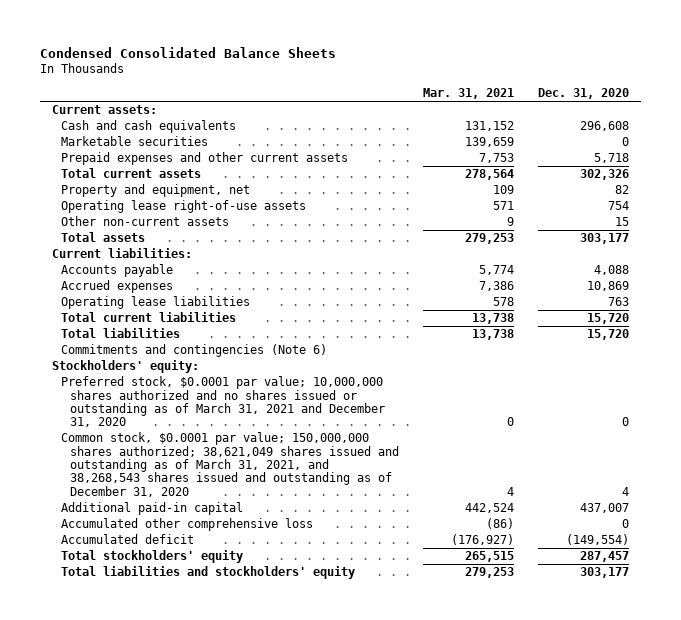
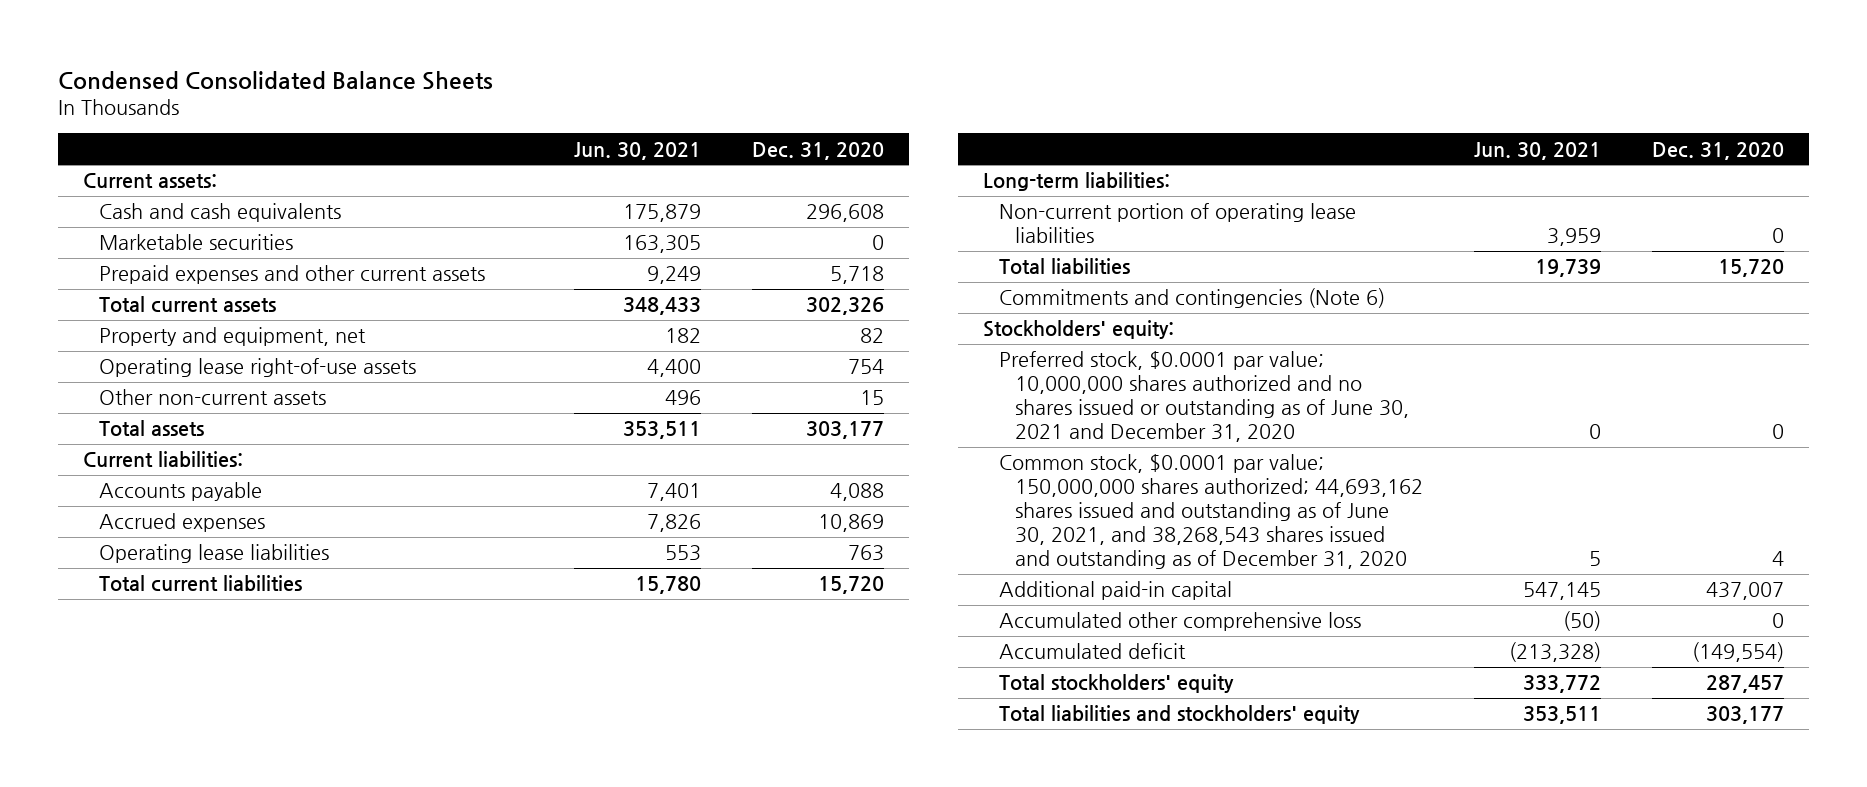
- | Mar. 31, 2021 | Dec. 31, 2020
+ | Jun. 30, 2021 | Dec. 31, 2020
+ Long-term liabilities:
+ Non-current portion of operating lease liabilities | 3,959 | 0
- Preferred stock, $0.0001 par value; 10,000,000 shares authorized and no shares issued or outstanding as of March 31, 2021 and December 31, 2020 | 0 | 0
- Common stock, $0.0001 par value; 150,000,000 shares authorized; 38,621,049 shares issued and outstanding as of March 31, 2021, and 38,268,543 shares issued and outstanding as of December 31, 2020 | 4 | 4
+ Preferred stock, $0.0001 par value; 10,000,000 shares authorized and no shares issued or outstanding as of June 30, 2021 and December 31, 2020 | 0 | 0
+ Common stock, $0.0001 par value; 150,000,000 shares authorized; 44,693,162 shares issued and outstanding as of June 30, 2021, and 38,268,543 shares issued and outstanding as of December 31, 2020 | 5 | 4

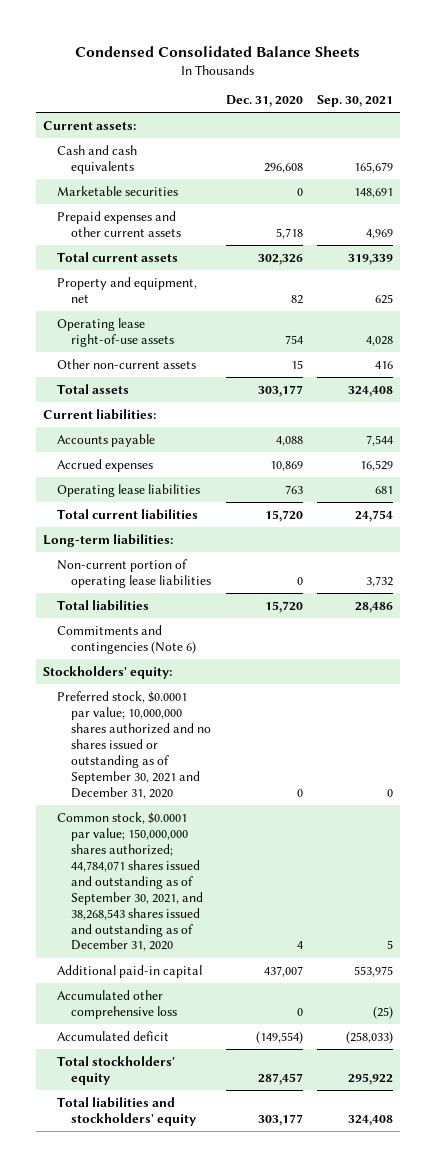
- | Jun. 30, 2021 | Dec. 31, 2020
+ | Dec. 31, 2020 | Sep. 30, 2021
- Preferred stock, $0.0001 par value; 10,000,000 shares authorized and no shares issued or outstanding as of June 30, 2021 and December 31, 2020 | 0 | 0
- Common stock, $0.0001 par value; 150,000,000 shares authorized; 44,693,162 shares issued and outstanding as of June 30, 2021, and 38,268,543 shares issued and outstanding as of December 31, 2020 | 5 | 4
+ Preferred stock, $0.0001 par value; 10,000,000 shares authorized and no shares issued or outstanding as of September 30, 2021 and December 31, 2020 | 0 | 0
+ Common stock, $0.0001 par value; 150,000,000 shares authorized; 44,784,071 shares issued and outstanding as of September 30, 2021, and 38,268,543 shares issued and outstanding as of December 31, 2020 | 4 | 5

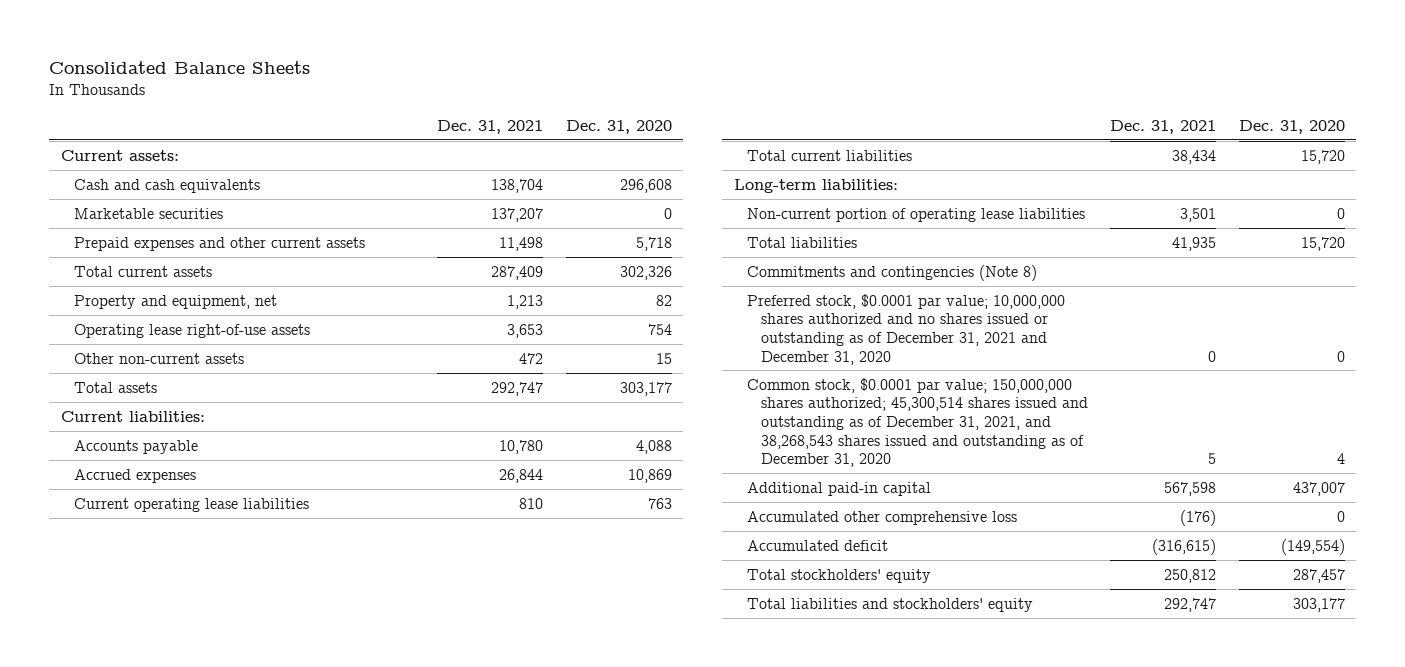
- Condensed Consolidated Balance Sheets
+ Consolidated Balance Sheets
- | Dec. 31, 2020 | Sep. 30, 2021
+ | Dec. 31, 2021 | Dec. 31, 2020
- Operating lease liabilities | 763 | 681
+ Current operating lease liabilities | 810 | 763
- Commitments and contingencies (Note 6)
- Stockholders' equity:
- Preferred stock, $0.0001 par value; 10,000,000 shares authorized and no shares issued or outstanding as of September 30, 2021 and December 31, 2020 | 0 | 0
- Common stock, $0.0001 par value; 150,000,000 shares authorized; 44,784,071 shares issued and outstanding as of September 30, 2021, and 38,268,543 shares issued and outstanding as of December 31, 2020 | 4 | 5
+ Commitments and contingencies (Note 8)
+ Preferred stock, $0.0001 par value; 10,000,000 shares authorized and no shares issued or outstanding as of December 31, 2021 and December 31, 2020 | 0 | 0
+ Common stock, $0.0001 par value; 150,000,000 shares authorized; 45,300,514 shares issued and outstanding as of December 31, 2021, and 38,268,543 shares issued and outstanding as of December 31, 2020 | 5 | 4

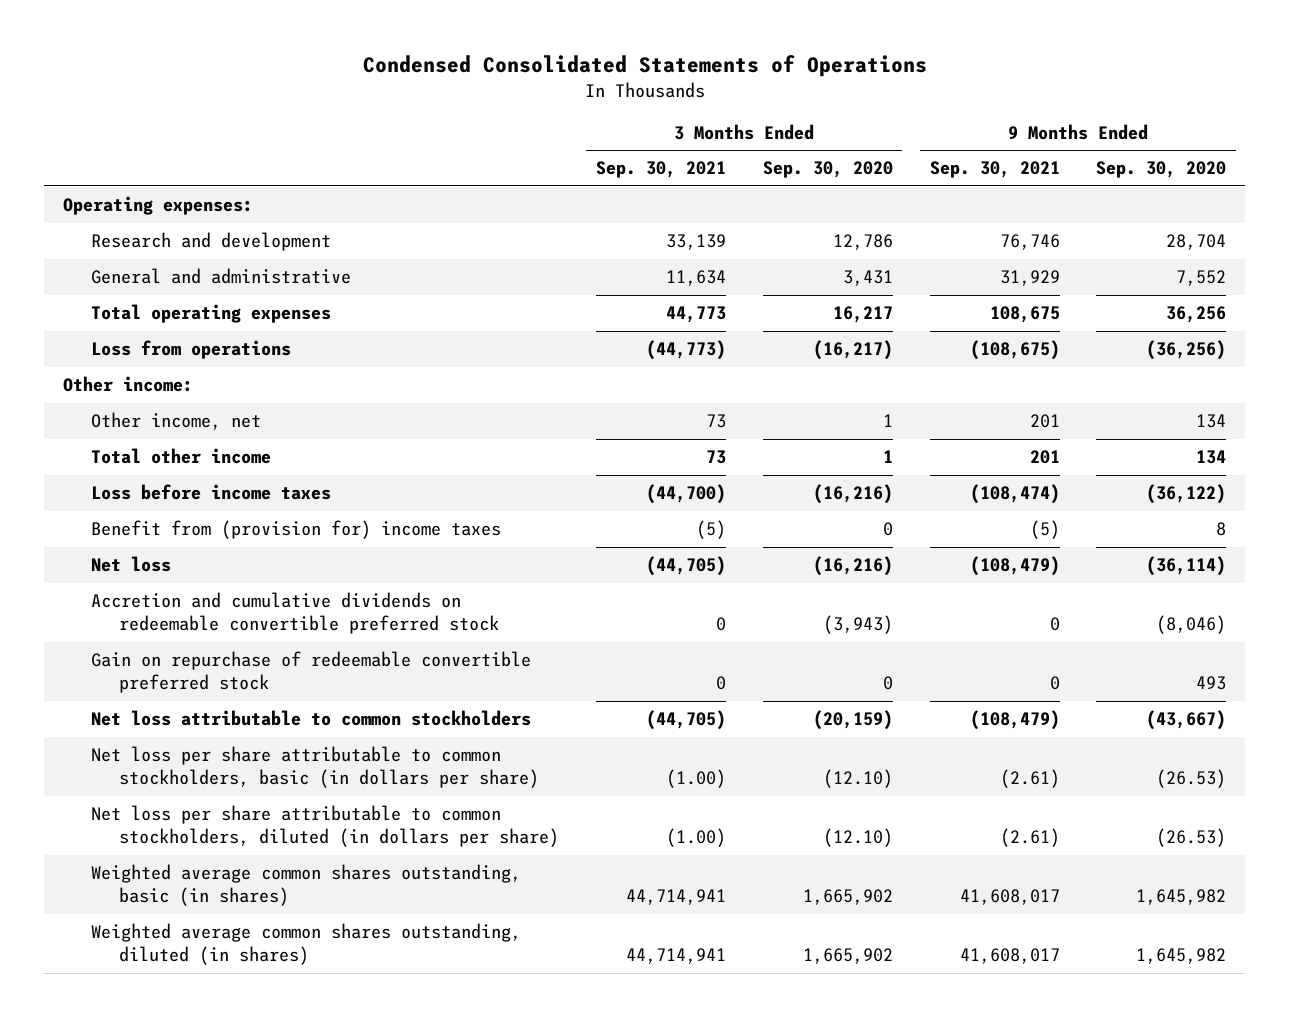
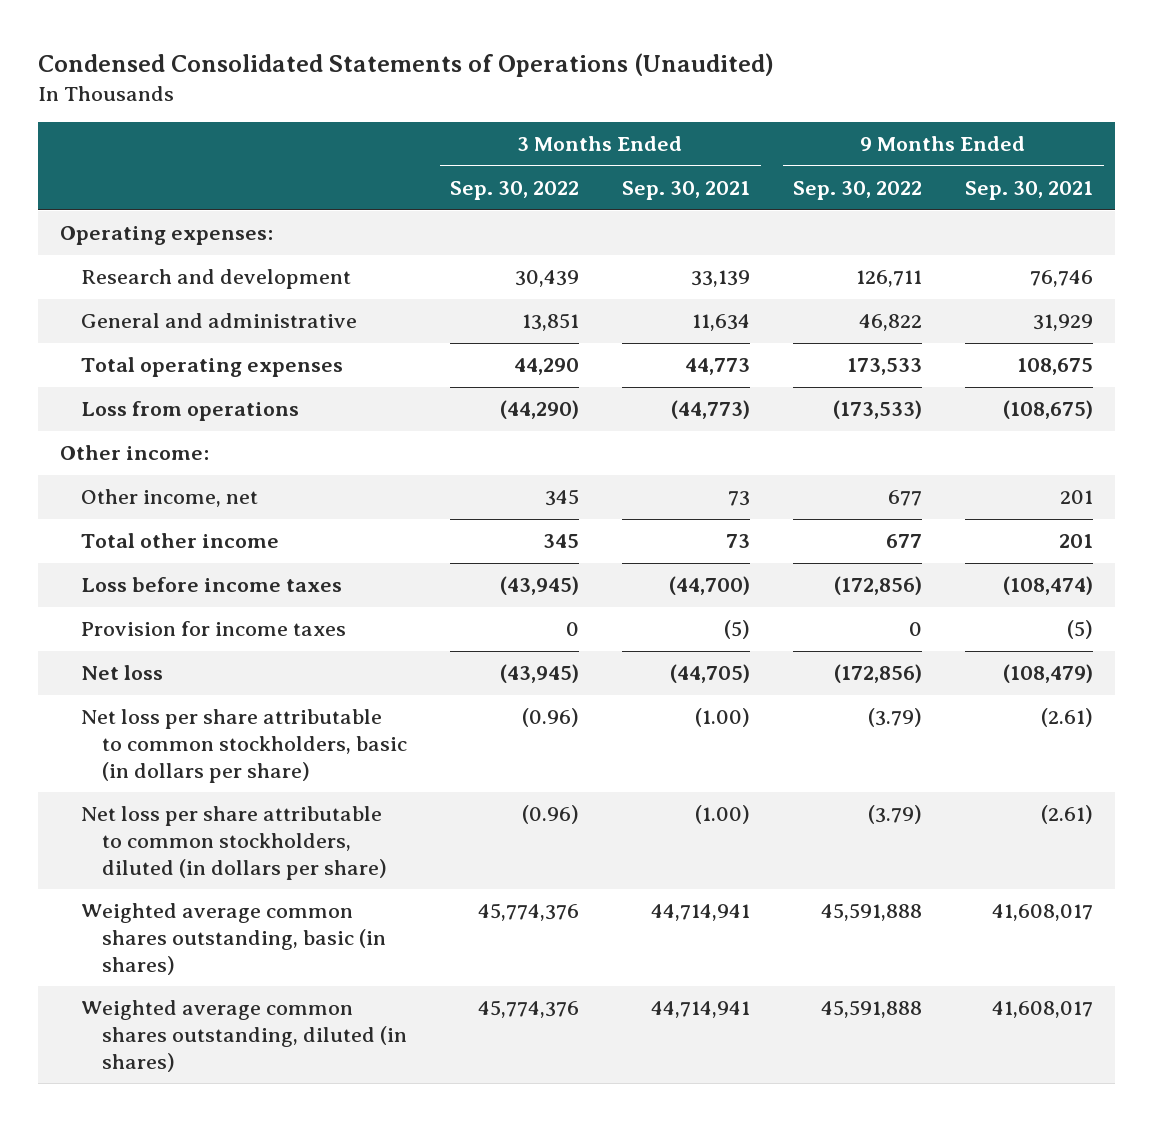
- Condensed Consolidated Statements of Operations
+ Condensed Consolidated Statements of Operations (Unaudited)
- | 3 Months Ended Sep. 30, 2021 | 3 Months Ended Sep. 30, 2020 | 9 Months Ended Sep. 30, 2021 | 9 Months Ended Sep. 30, 2020
+ | 3 Months Ended Sep. 30, 2022 | 3 Months Ended Sep. 30, 2021 | 9 Months Ended Sep. 30, 2022 | 9 Months Ended Sep. 30, 2021
- Benefit from (provision for) income taxes | (5) | 0 | (5) | 8
+ Provision for income taxes | 0 | (5) | 0 | (5)
- Accretion and cumulative dividends on redeemable convertible preferred stock | 0 | (3,943) | 0 | (8,046)
- Gain on repurchase of redeemable convertible preferred stock | 0 | 0 | 0 | 493
- Net loss attributable to common stockholders | (44,705) | (20,159) | (108,479) | (43,667)

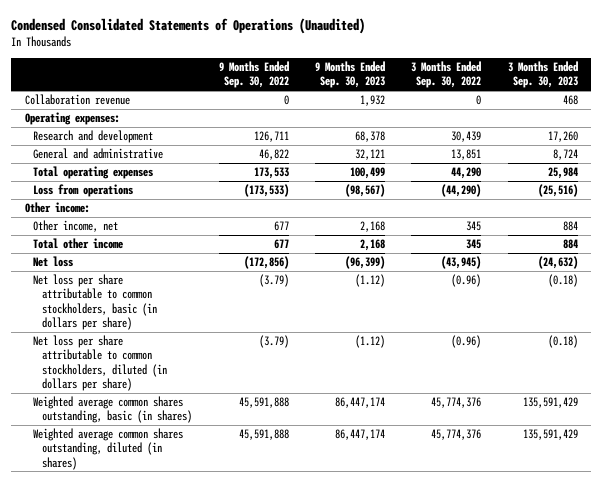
- | 3 Months Ended Sep. 30, 2022 | 3 Months Ended Sep. 30, 2021 | 9 Months Ended Sep. 30, 2022 | 9 Months Ended Sep. 30, 2021
+ | 9 Months Ended Sep. 30, 2022 | 9 Months Ended Sep. 30, 2023 | 3 Months Ended Sep. 30, 2022 | 3 Months Ended Sep. 30, 2023
+ Collaboration revenue | 0 | 1,932 | 0 | 468
- Loss before income taxes | (43,945) | (44,700) | (172,856) | (108,474)
- Provision for income taxes | 0 | (5) | 0 | (5)

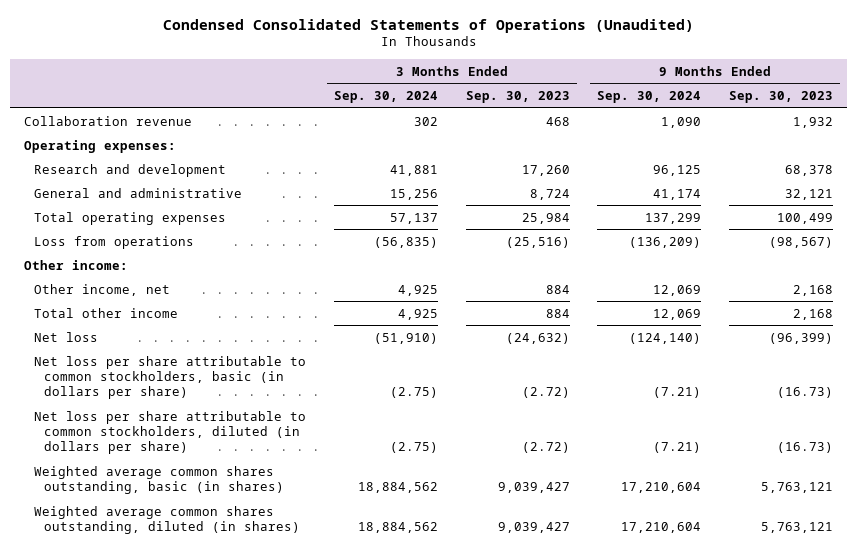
- | 9 Months Ended Sep. 30, 2022 | 9 Months Ended Sep. 30, 2023 | 3 Months Ended Sep. 30, 2022 | 3 Months Ended Sep. 30, 2023
+ | 3 Months Ended Sep. 30, 2024 | 3 Months Ended Sep. 30, 2023 | 9 Months Ended Sep. 30, 2024 | 9 Months Ended Sep. 30, 2023
- Net loss per share attributable to common stockholders, basic (in dollars per share) | (3.79) | (1.12) | (0.96) | (0.18)
- Net loss per share attributable to common stockholders, diluted (in dollars per share) | (3.79) | (1.12) | (0.96) | (0.18)
- Weighted average common shares outstanding, basic (in shares) | 45,591,888 | 86,447,174 | 45,774,376 | 135,591,429
- Weighted average common shares outstanding, diluted (in shares) | 45,591,888 | 86,447,174 | 45,774,376 | 135,591,429
+ Net loss per share attributable to common stockholders, basic (in dollars per share) | (2.75) | (2.72) | (7.21) | (16.73)
+ Net loss per share attributable to common stockholders, diluted (in dollars per share) | (2.75) | (2.72) | (7.21) | (16.73)
+ Weighted average common shares outstanding, basic (in shares) | 18,884,562 | 9,039,427 | 17,210,604 | 5,763,121
+ Weighted average common shares outstanding, diluted (in shares) | 18,884,562 | 9,039,427 | 17,210,604 | 5,763,121

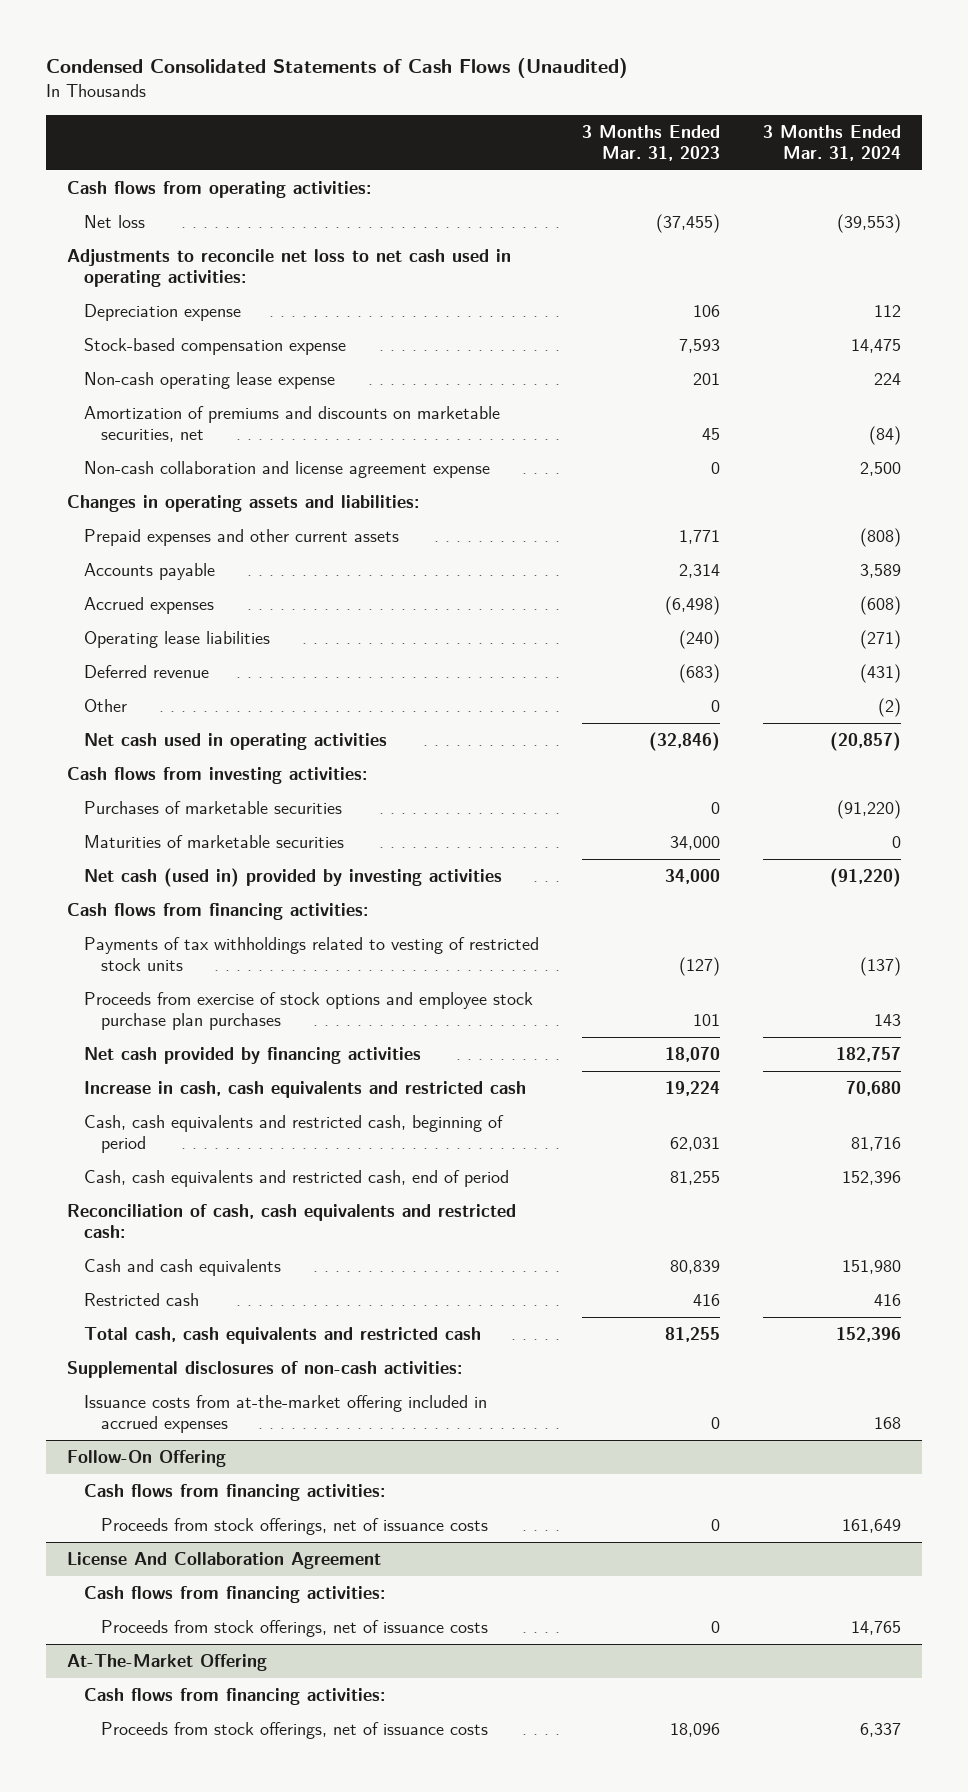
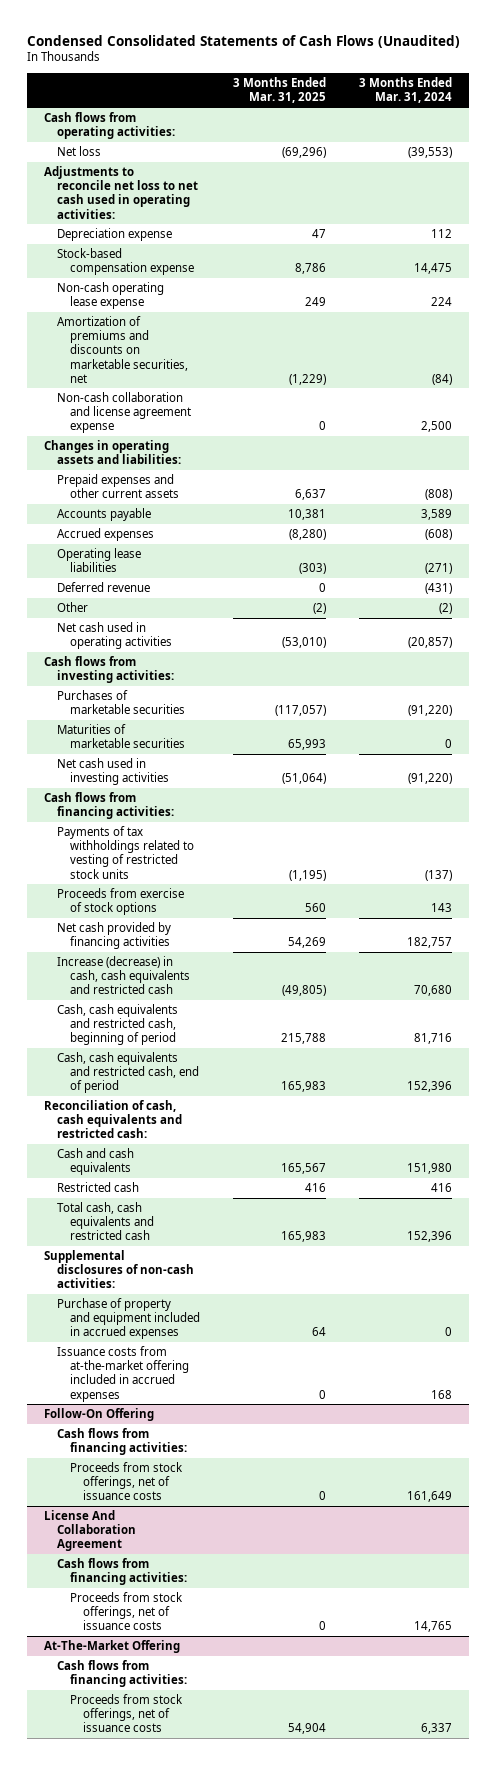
- | 3 Months Ended Mar. 31, 2023 | 3 Months Ended Mar. 31, 2024
+ | 3 Months Ended Mar. 31, 2025 | 3 Months Ended Mar. 31, 2024
- Net cash (used in) provided by investing activities | 34,000 | (91,220)
+ Net cash used in investing activities | (51,064) | (91,220)
- Proceeds from exercise of stock options and employee stock purchase plan purchases | 101 | 143
+ Proceeds from exercise of stock options | 560 | 143
- Increase in cash, cash equivalents and restricted cash | 19,224 | 70,680
+ Increase (decrease) in cash, cash equivalents and restricted cash | (49,805) | 70,680
+ Purchase of property and equipment included in accrued expenses | 64 | 0

